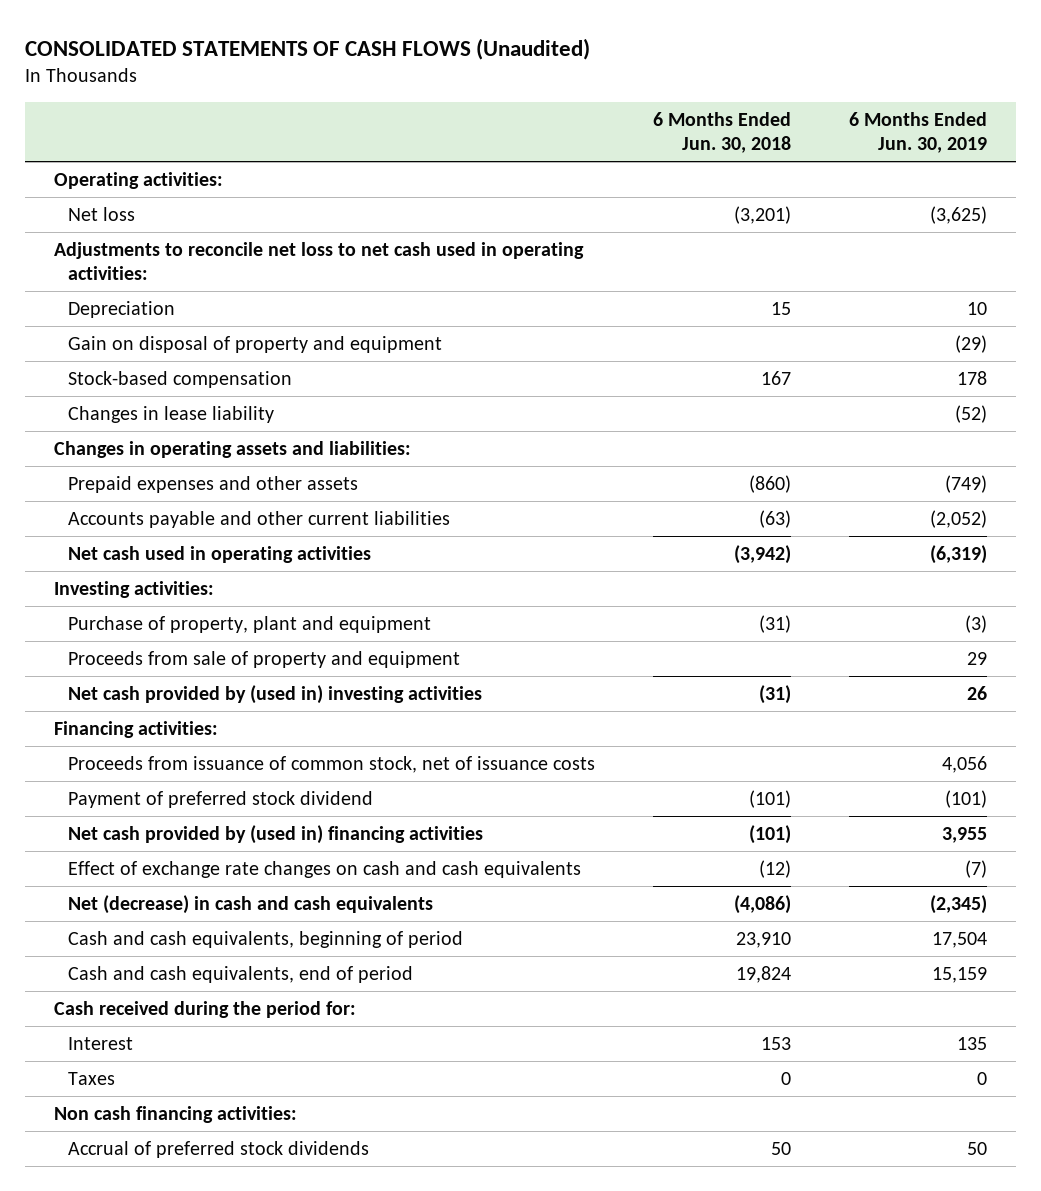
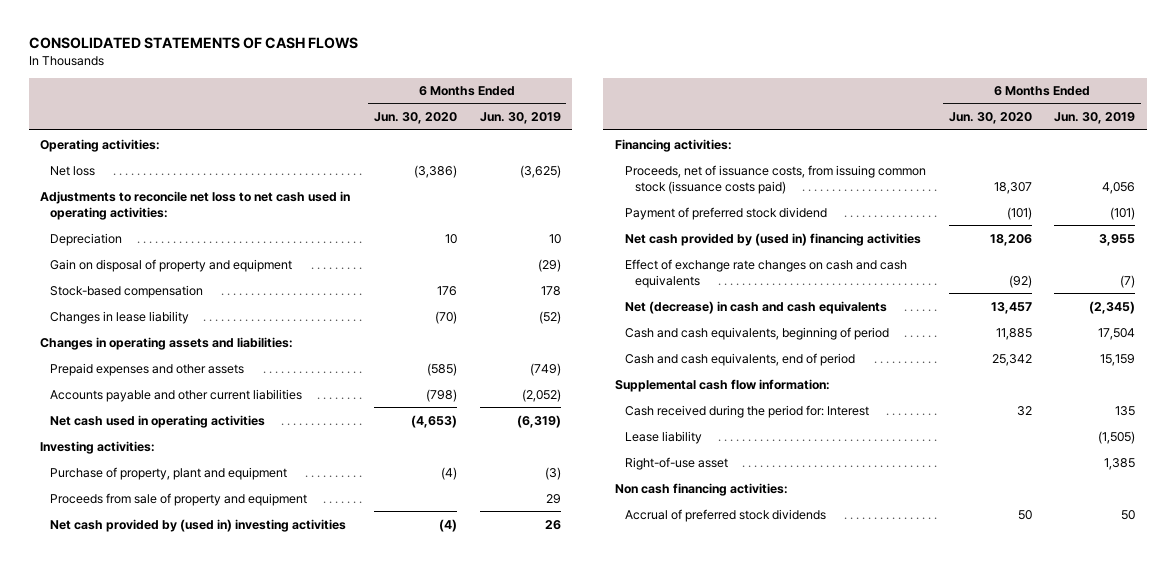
- CONSOLIDATED STATEMENTS OF CASH FLOWS (Unaudited)
+ CONSOLIDATED STATEMENTS OF CASH FLOWS
- | 6 Months Ended Jun. 30, 2018 | 6 Months Ended Jun. 30, 2019
+ | 6 Months Ended Jun. 30, 2020 | 6 Months Ended Jun. 30, 2019
- Proceeds from issuance of common stock, net of issuance costs | | 4,056
+ Proceeds, net of issuance costs, from issuing common stock (issuance costs paid) | 18,307 | 4,056
- Cash received during the period for:
- Interest | 153 | 135
- Taxes | 0 | 0
+ Supplemental cash flow information:
+ Cash received during the period for: Interest | 32 | 135
+ Lease liability | | (1,505)
+ Right-of-use asset | | 1,385

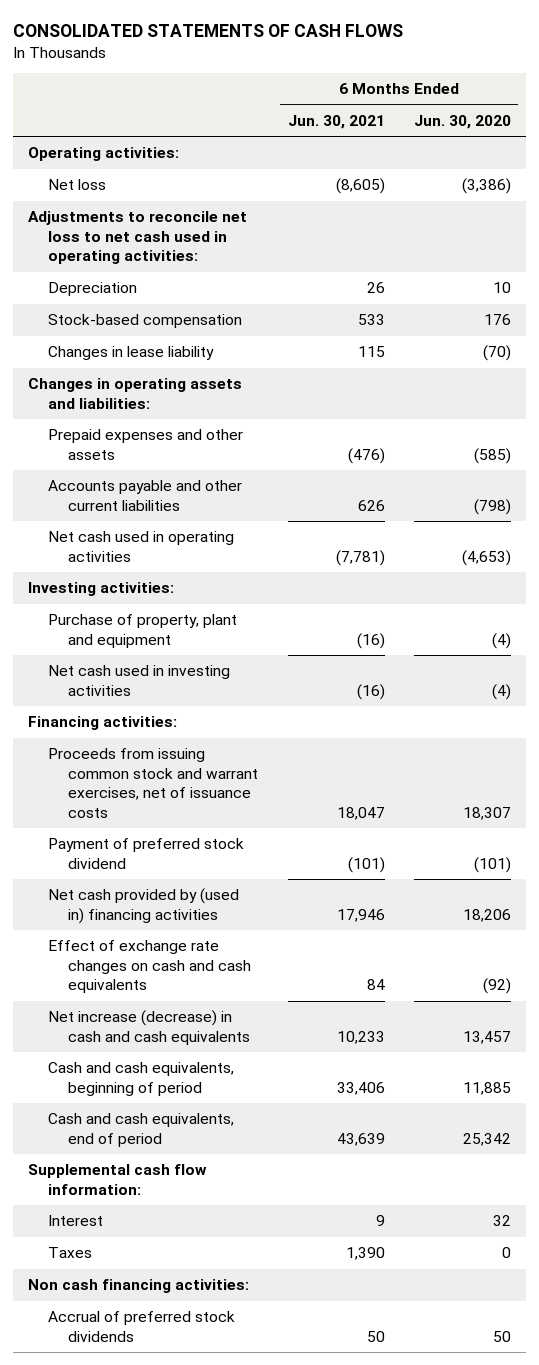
- | 6 Months Ended Jun. 30, 2020 | 6 Months Ended Jun. 30, 2019
+ | 6 Months Ended Jun. 30, 2021 | 6 Months Ended Jun. 30, 2020
- Gain on disposal of property and equipment | | (29)
- Proceeds from sale of property and equipment | | 29
- Net cash provided by (used in) investing activities | (4) | 26
+ Net cash used in investing activities | (16) | (4)
- Proceeds, net of issuance costs, from issuing common stock (issuance costs paid) | 18,307 | 4,056
+ Proceeds from issuing common stock and warrant exercises, net of issuance costs | 18,047 | 18,307
- Net (decrease) in cash and cash equivalents | 13,457 | (2,345)
+ Net increase (decrease) in cash and cash equivalents | 10,233 | 13,457
- Cash received during the period for: Interest | 32 | 135
- Lease liability | | (1,505)
- Right-of-use asset | | 1,385
+ Interest | 9 | 32
+ Taxes | 1,390 | 0

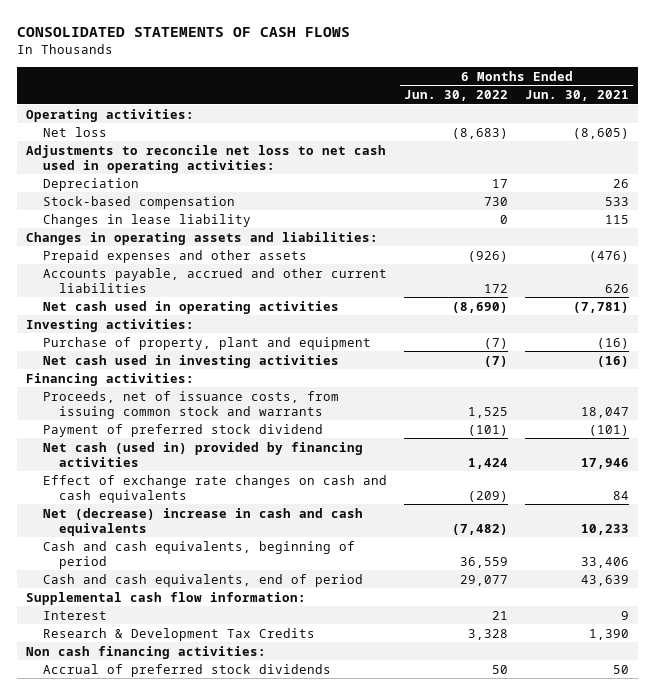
- | 6 Months Ended Jun. 30, 2021 | 6 Months Ended Jun. 30, 2020
+ | 6 Months Ended Jun. 30, 2022 | 6 Months Ended Jun. 30, 2021
- Accounts payable and other current liabilities | 626 | (798)
+ Accounts payable, accrued and other current liabilities | 172 | 626
- Proceeds from issuing common stock and warrant exercises, net of issuance costs | 18,047 | 18,307
+ Proceeds, net of issuance costs, from issuing common stock and warrants | 1,525 | 18,047
- Net cash provided by (used in) financing activities | 17,946 | 18,206
+ Net cash (used in) provided by financing activities | 1,424 | 17,946
- Net increase (decrease) in cash and cash equivalents | 10,233 | 13,457
+ Net (decrease) increase in cash and cash equivalents | (7,482) | 10,233
- Taxes | 1,390 | 0
+ Research & Development Tax Credits | 3,328 | 1,390

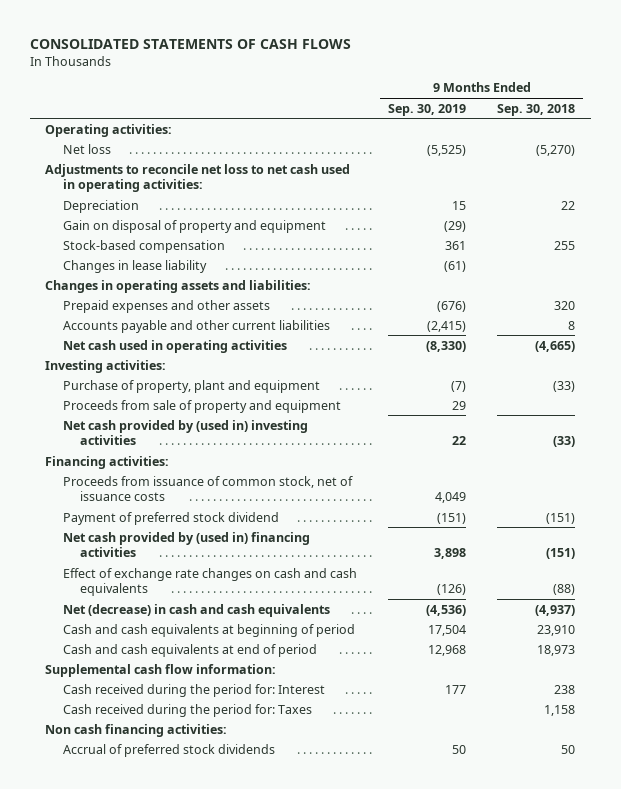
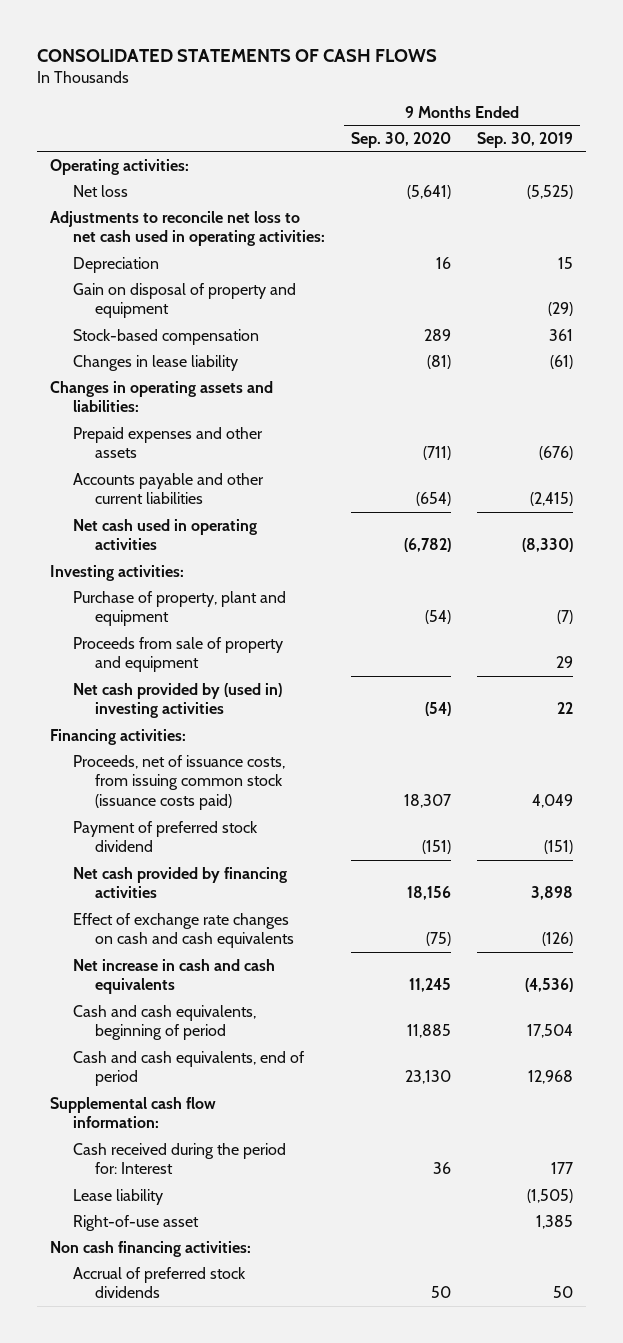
- | 9 Months Ended Sep. 30, 2019 | 9 Months Ended Sep. 30, 2018
+ | 9 Months Ended Sep. 30, 2020 | 9 Months Ended Sep. 30, 2019
- Proceeds from issuance of common stock, net of issuance costs | 4,049 |
+ Proceeds, net of issuance costs, from issuing common stock (issuance costs paid) | 18,307 | 4,049
- Net cash provided by (used in) financing activities | 3,898 | (151)
+ Net cash provided by financing activities | 18,156 | 3,898
- Net (decrease) in cash and cash equivalents | (4,536) | (4,937)
- Cash and cash equivalents at beginning of period | 17,504 | 23,910
- Cash and cash equivalents at end of period | 12,968 | 18,973
+ Net increase in cash and cash equivalents | 11,245 | (4,536)
+ Cash and cash equivalents, beginning of period | 11,885 | 17,504
+ Cash and cash equivalents, end of period | 23,130 | 12,968
- Cash received during the period for: Taxes | | 1,158
+ Lease liability | | (1,505)
+ Right-of-use asset | | 1,385

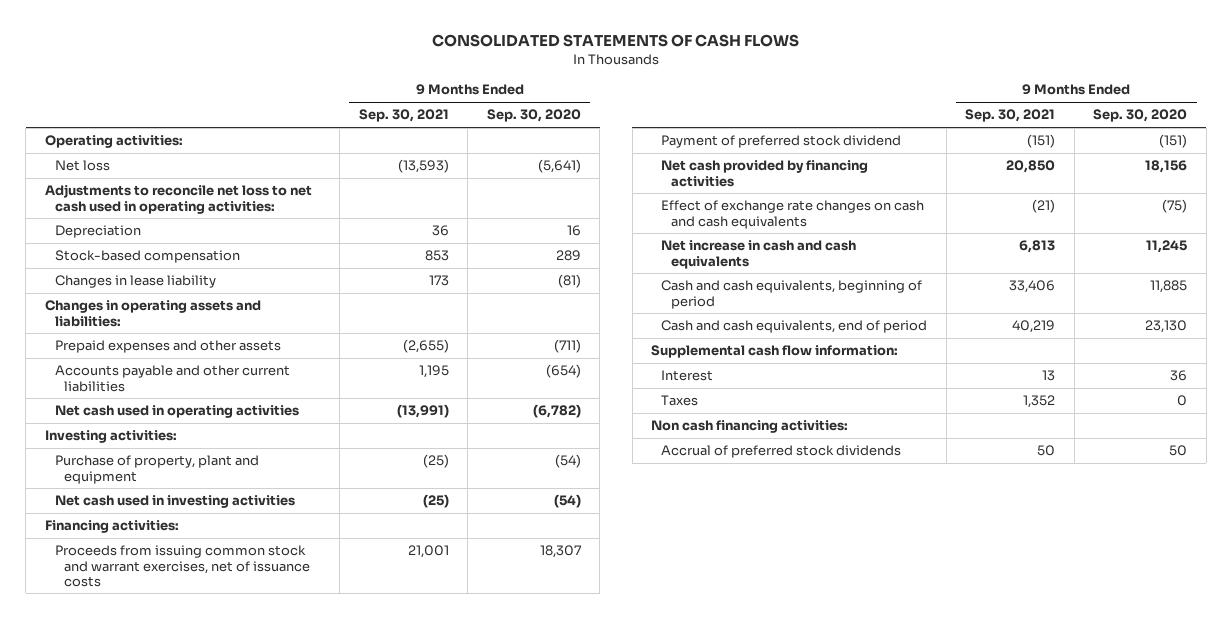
- | 9 Months Ended Sep. 30, 2020 | 9 Months Ended Sep. 30, 2019
+ | 9 Months Ended Sep. 30, 2021 | 9 Months Ended Sep. 30, 2020
- Gain on disposal of property and equipment | | (29)
- Proceeds from sale of property and equipment | | 29
- Net cash provided by (used in) investing activities | (54) | 22
+ Net cash used in investing activities | (25) | (54)
- Proceeds, net of issuance costs, from issuing common stock (issuance costs paid) | 18,307 | 4,049
+ Proceeds from issuing common stock and warrant exercises, net of issuance costs | 21,001 | 18,307
- Cash received during the period for: Interest | 36 | 177
- Lease liability | | (1,505)
- Right-of-use asset | | 1,385
+ Interest | 13 | 36
+ Taxes | 1,352 | 0

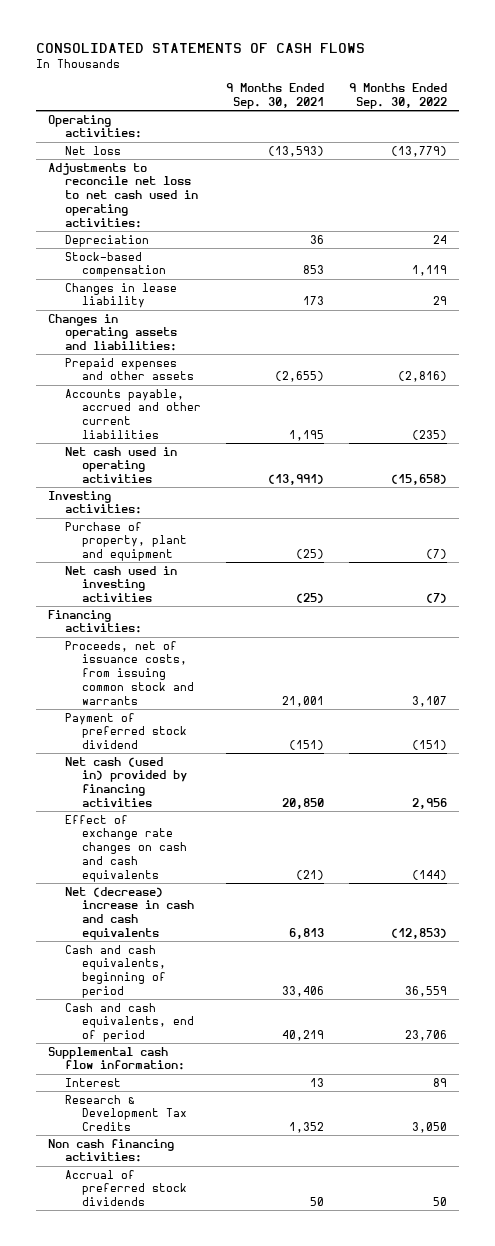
- | 9 Months Ended Sep. 30, 2021 | 9 Months Ended Sep. 30, 2020
+ | 9 Months Ended Sep. 30, 2021 | 9 Months Ended Sep. 30, 2022
- Accounts payable and other current liabilities | 1,195 | (654)
+ Accounts payable, accrued and other current liabilities | 1,195 | (235)
- Proceeds from issuing common stock and warrant exercises, net of issuance costs | 21,001 | 18,307
+ Proceeds, net of issuance costs, from issuing common stock and warrants | 21,001 | 3,107
- Net cash provided by financing activities | 20,850 | 18,156
+ Net cash (used in) provided by financing activities | 20,850 | 2,956
- Net increase in cash and cash equivalents | 6,813 | 11,245
+ Net (decrease) increase in cash and cash equivalents | 6,813 | (12,853)
- Taxes | 1,352 | 0
+ Research & Development Tax Credits | 1,352 | 3,050

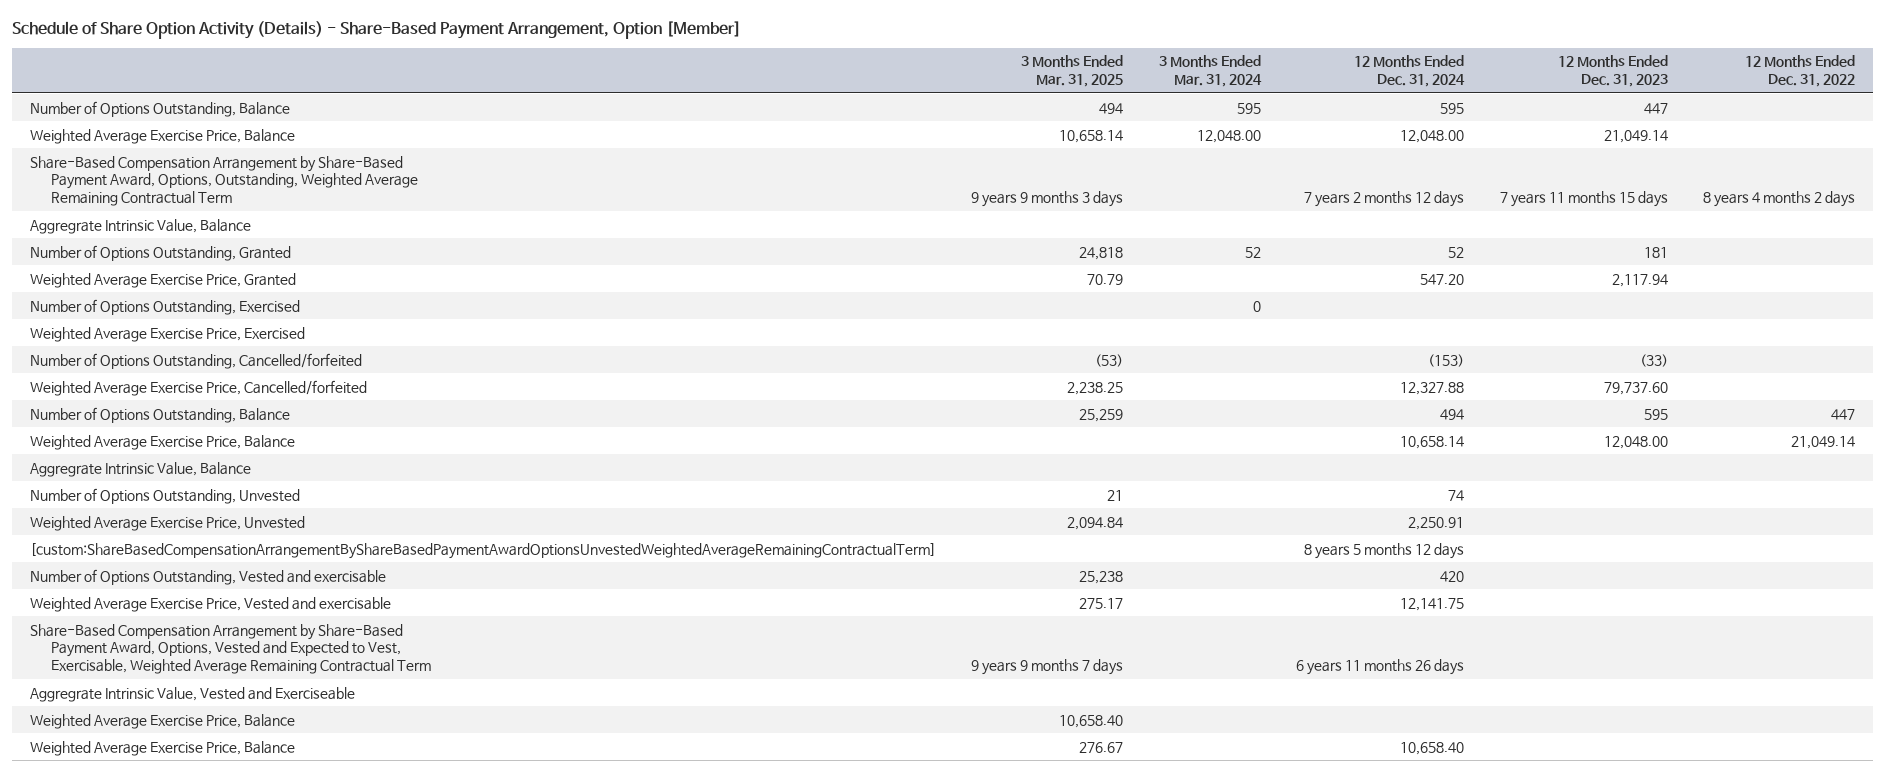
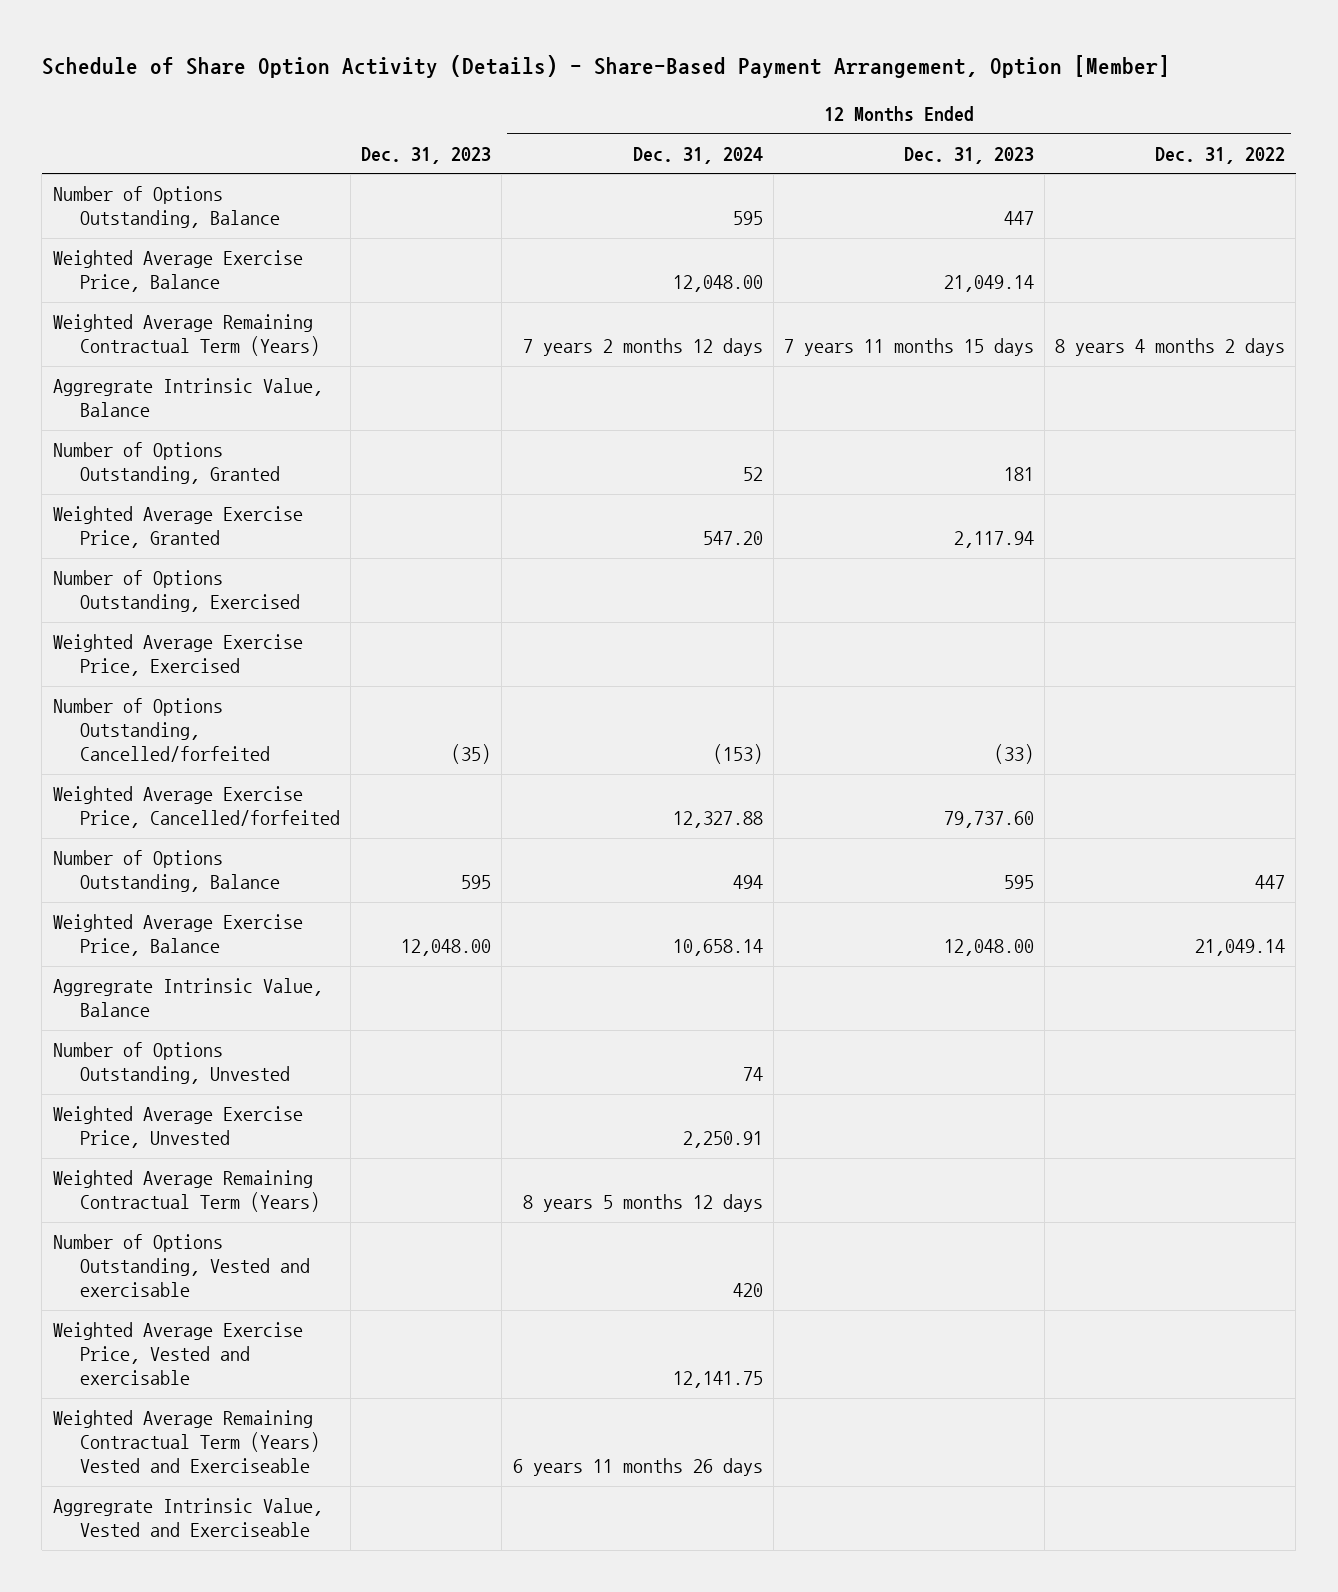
- | 3 Months Ended Mar. 31, 2025 | 3 Months Ended Mar. 31, 2024 | 12 Months Ended Dec. 31, 2024 | 12 Months Ended Dec. 31, 2023 | 12 Months Ended Dec. 31, 2022
+ | Dec. 31, 2023 | 12 Months Ended Dec. 31, 2024 | 12 Months Ended Dec. 31, 2023 | 12 Months Ended Dec. 31, 2022
- Share-Based Compensation Arrangement by Share-Based Payment Award, Options, Outstanding, Weighted Average Remaining Contractual Term | 9 years 9 months 3 days | | 7 years 2 months 12 days | 7 years 11 months 15 days | 8 years 4 months 2 days
+ Weighted Average Remaining Contractual Term (Years) | | 7 years 2 months 12 days | 7 years 11 months 15 days | 8 years 4 months 2 days
- [custom:ShareBasedCompensationArrangementByShareBasedPaymentAwardOptionsUnvestedWeightedAverageRemainingContractualTerm] | | | 8 years 5 months 12 days | |
+ Weighted Average Remaining Contractual Term (Years) | | 8 years 5 months 12 days | |
- Share-Based Compensation Arrangement by Share-Based Payment Award, Options, Vested and Expected to Vest, Exercisable, Weighted Average Remaining Contractual Term | 9 years 9 months 7 days | | 6 years 11 months 26 days | |
+ Weighted Average Remaining Contractual Term (Years) Vested and Exerciseable | | 6 years 11 months 26 days | |
- Weighted Average Exercise Price, Balance | 10,658.40 | | | |
- Weighted Average Exercise Price, Balance | 276.67 | | 10,658.40 | |

